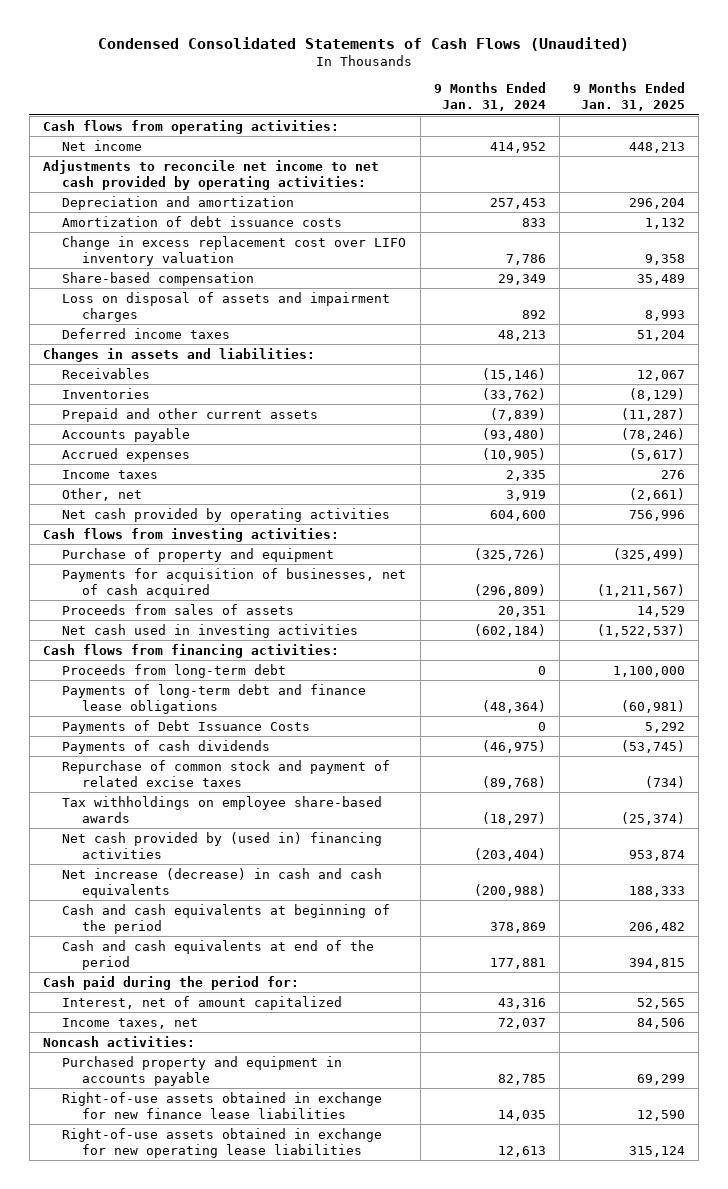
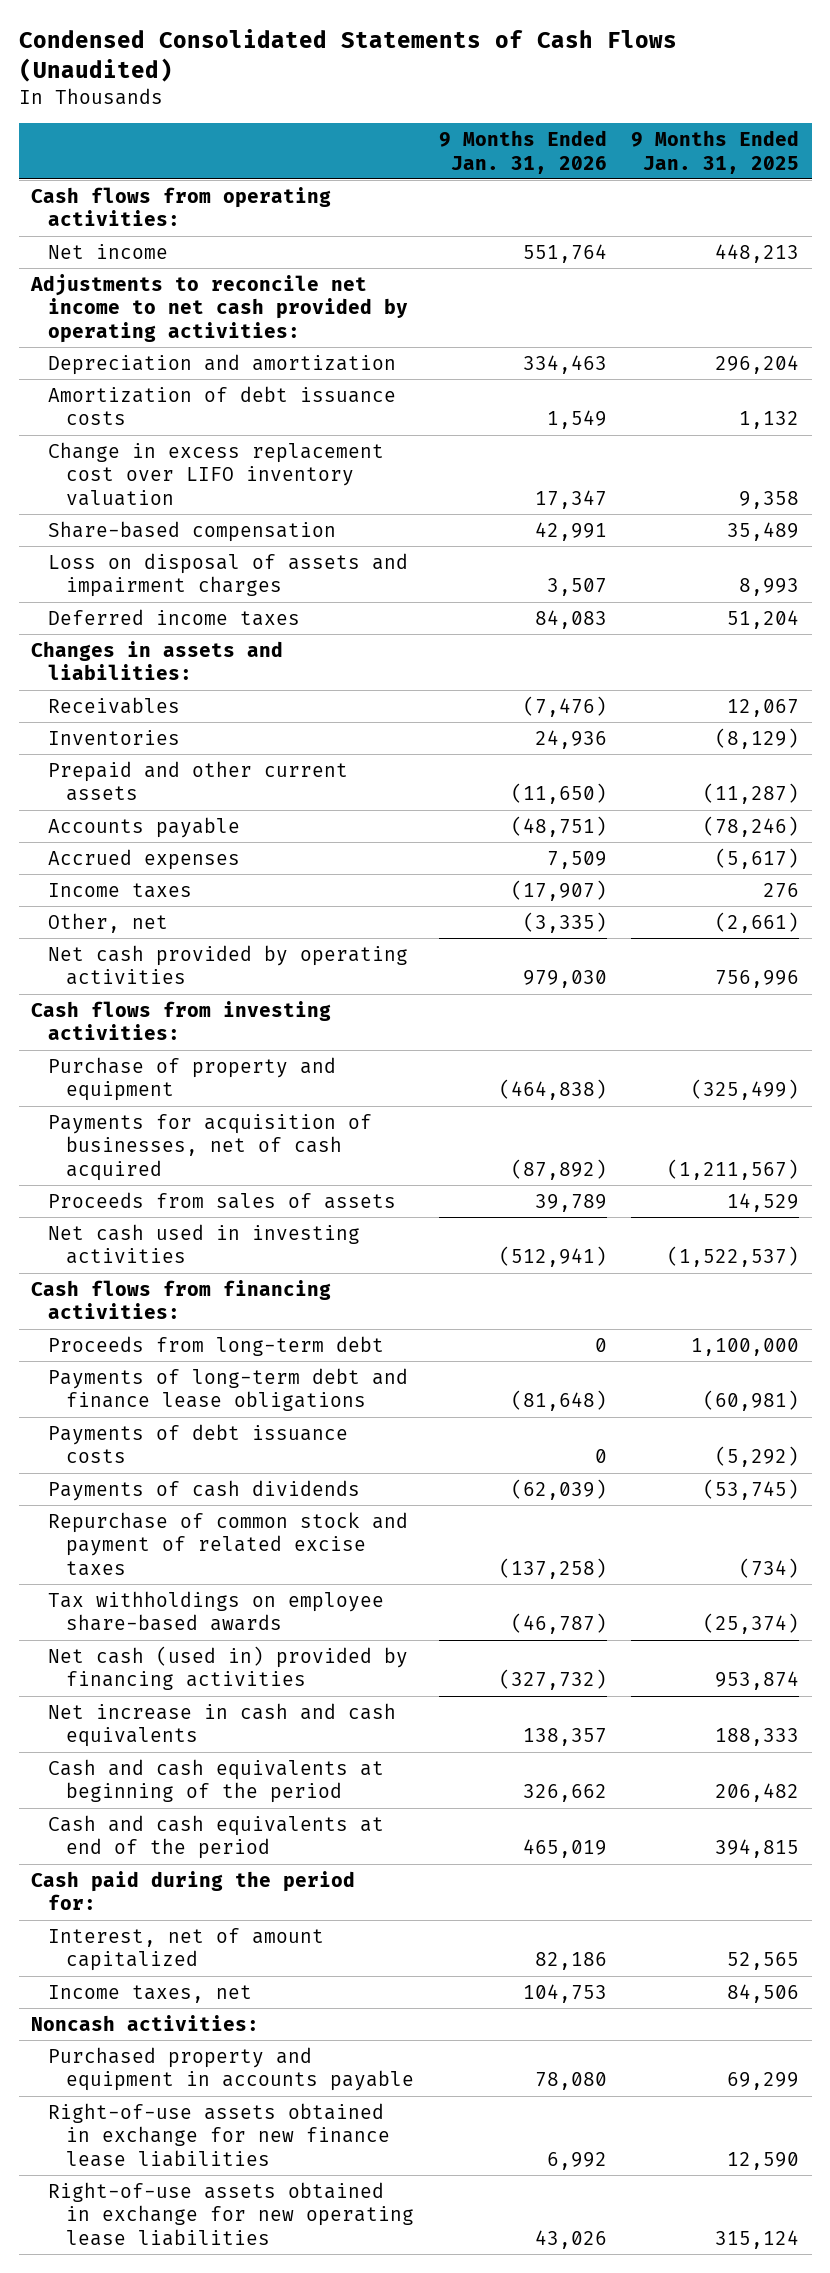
- | 9 Months Ended Jan. 31, 2024 | 9 Months Ended Jan. 31, 2025
+ | 9 Months Ended Jan. 31, 2026 | 9 Months Ended Jan. 31, 2025
- Payments of Debt Issuance Costs | 0 | 5,292
+ Payments of debt issuance costs | 0 | (5,292)
- Net cash provided by (used in) financing activities | (203,404) | 953,874
- Net increase (decrease) in cash and cash equivalents | (200,988) | 188,333
+ Net cash (used in) provided by financing activities | (327,732) | 953,874
+ Net increase in cash and cash equivalents | 138,357 | 188,333

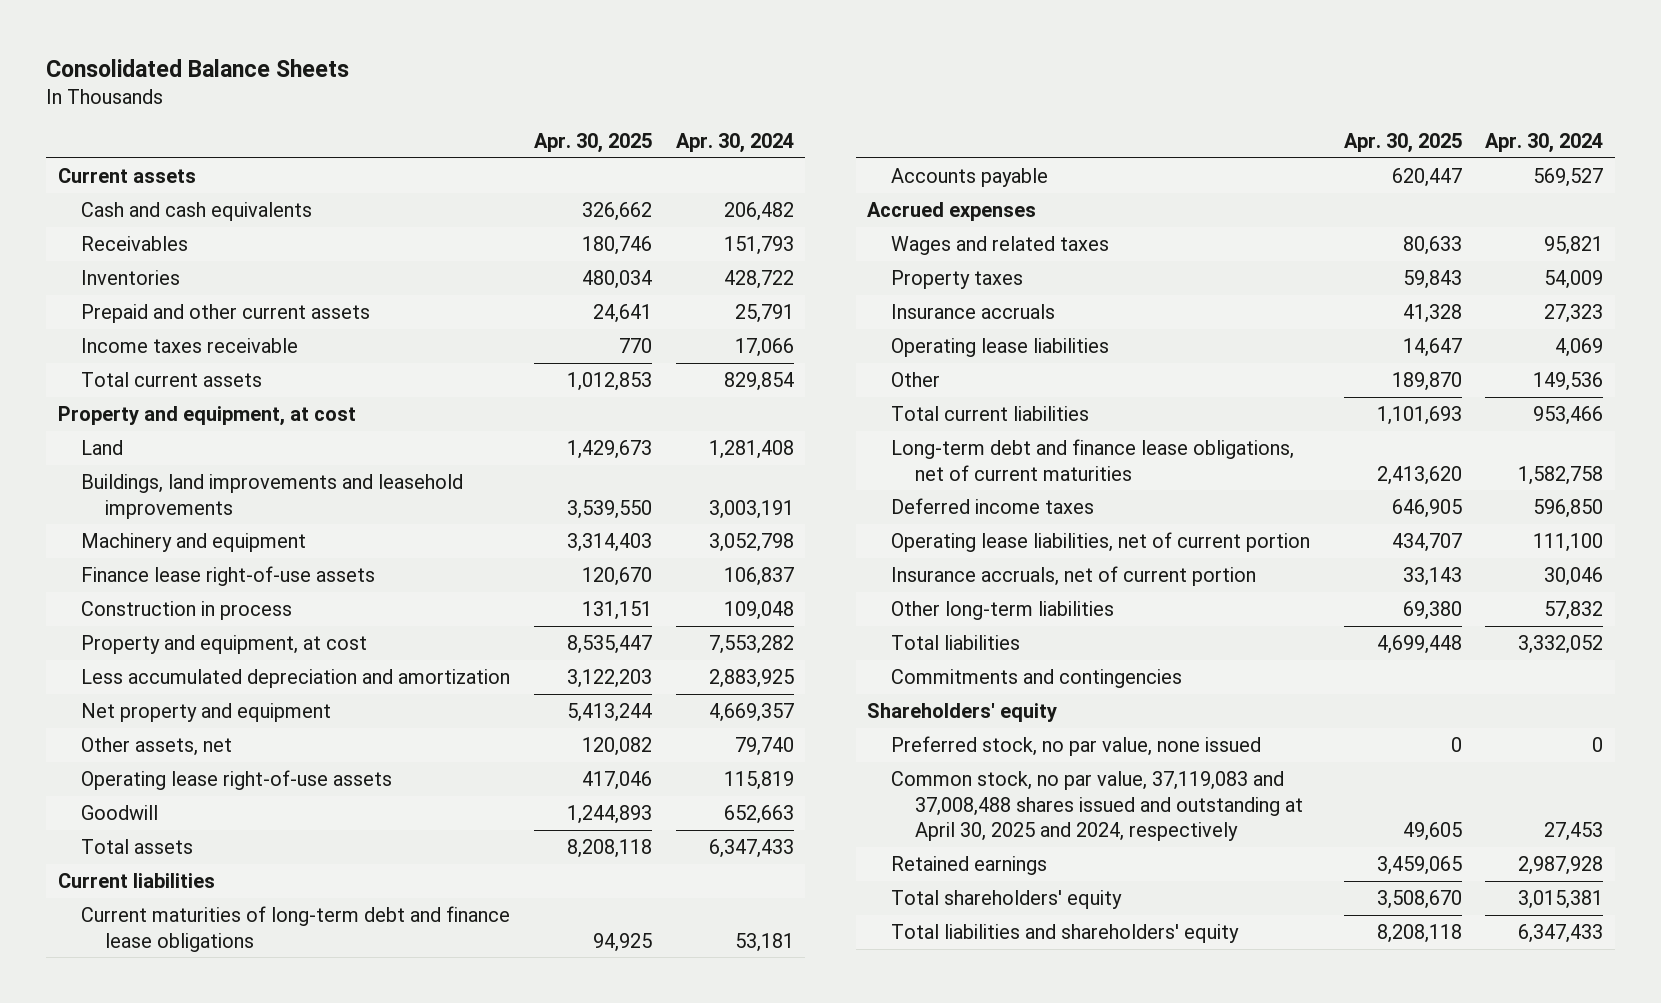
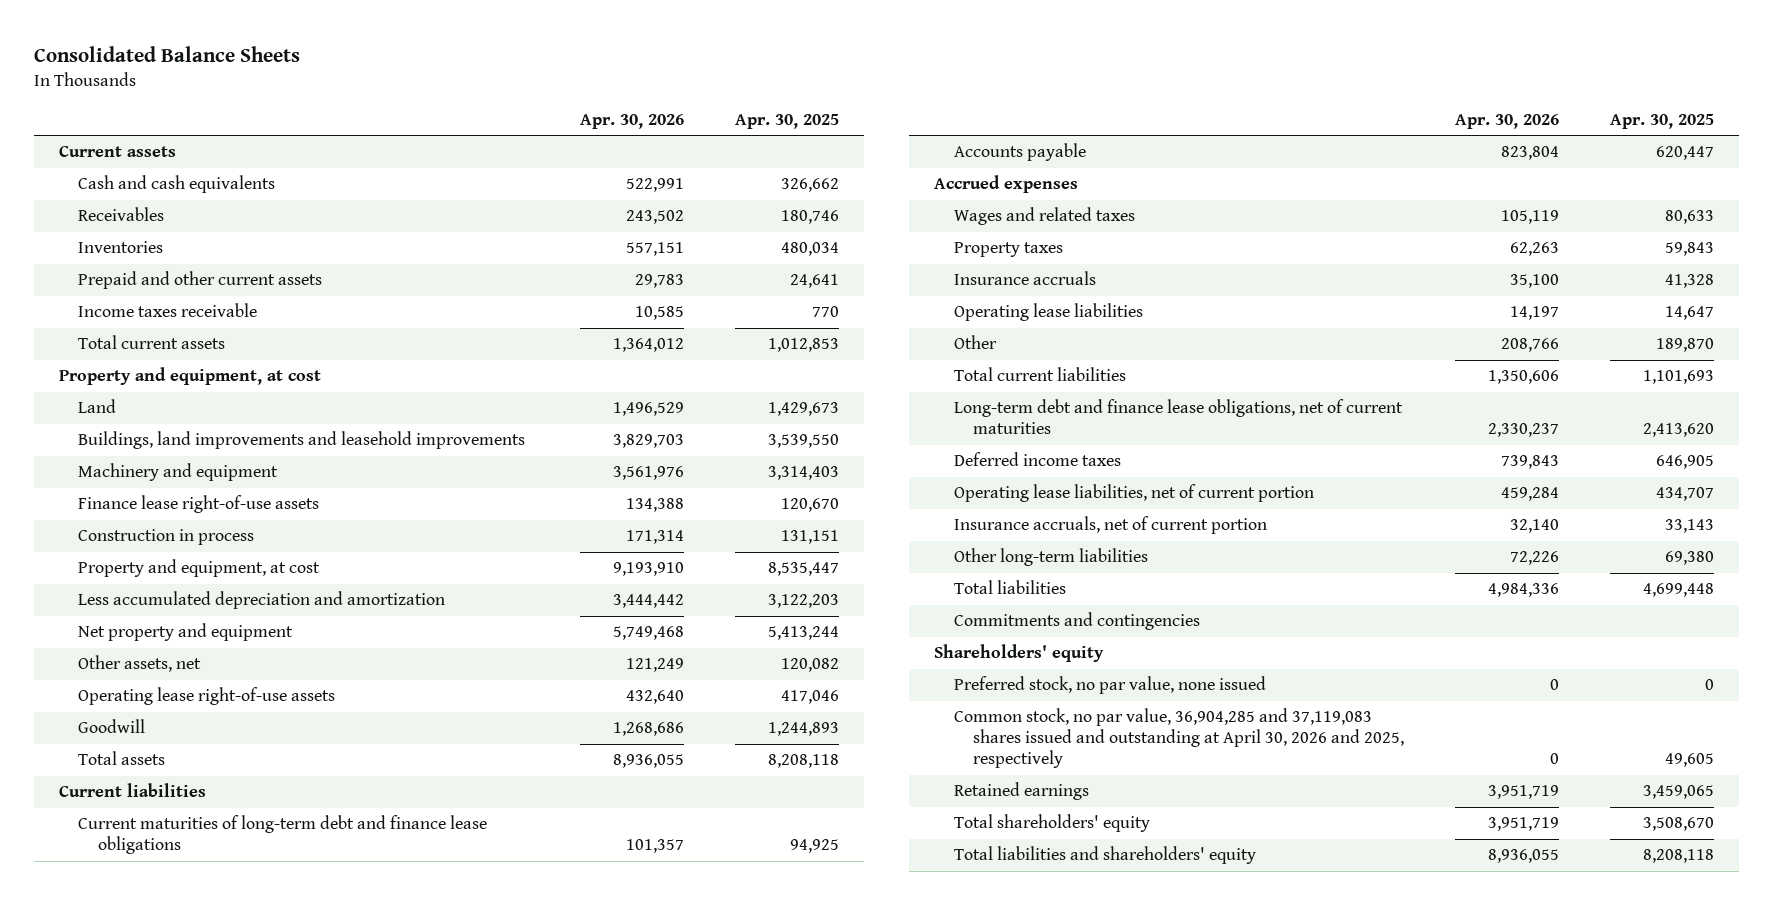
- | Apr. 30, 2025 | Apr. 30, 2024
+ | Apr. 30, 2026 | Apr. 30, 2025
- Common stock, no par value, 37,119,083 and 37,008,488 shares issued and outstanding at April 30, 2025 and 2024, respectively | 49,605 | 27,453
+ Common stock, no par value, 36,904,285 and 37,119,083 shares issued and outstanding at April 30, 2026 and 2025, respectively | 0 | 49,605

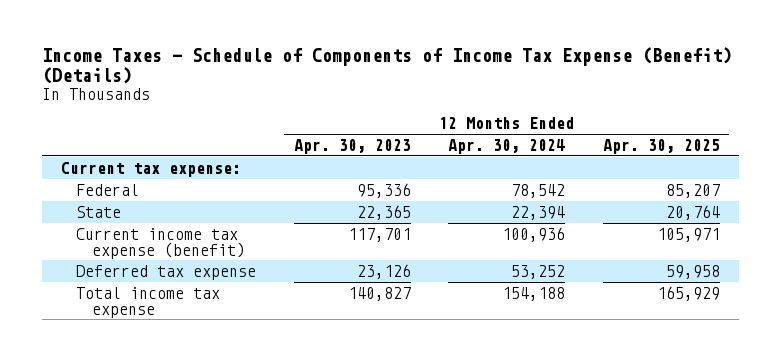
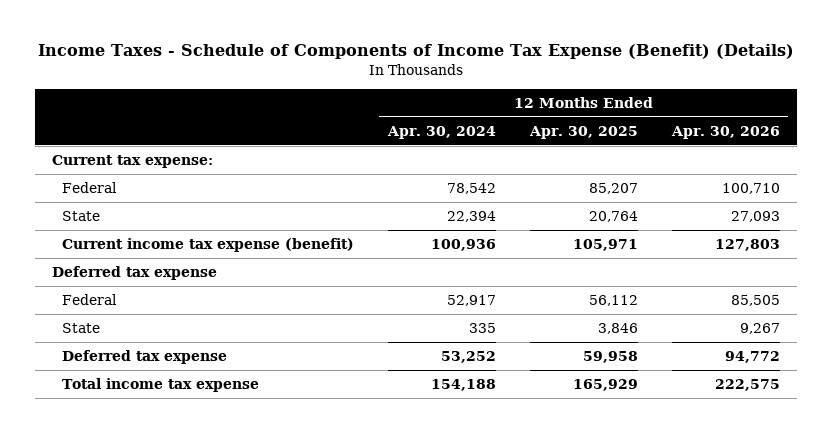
- | 12 Months Ended Apr. 30, 2023 | 12 Months Ended Apr. 30, 2024 | 12 Months Ended Apr. 30, 2025
+ | 12 Months Ended Apr. 30, 2024 | 12 Months Ended Apr. 30, 2025 | 12 Months Ended Apr. 30, 2026
+ Deferred tax expense
+ Federal | 52,917 | 56,112 | 85,505
+ State | 335 | 3,846 | 9,267

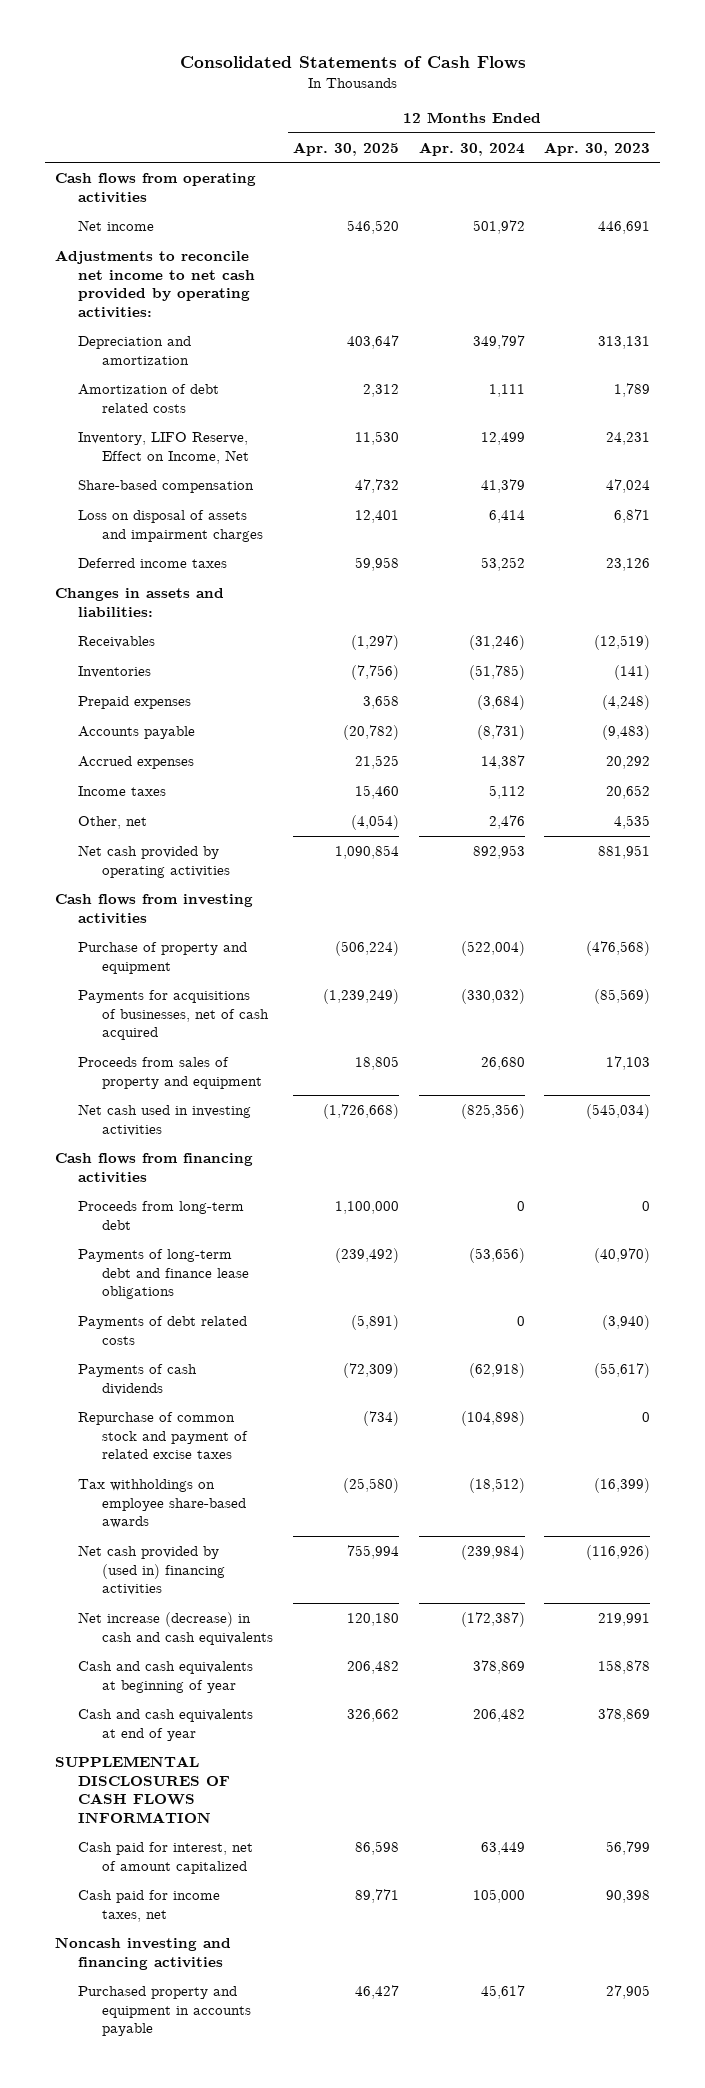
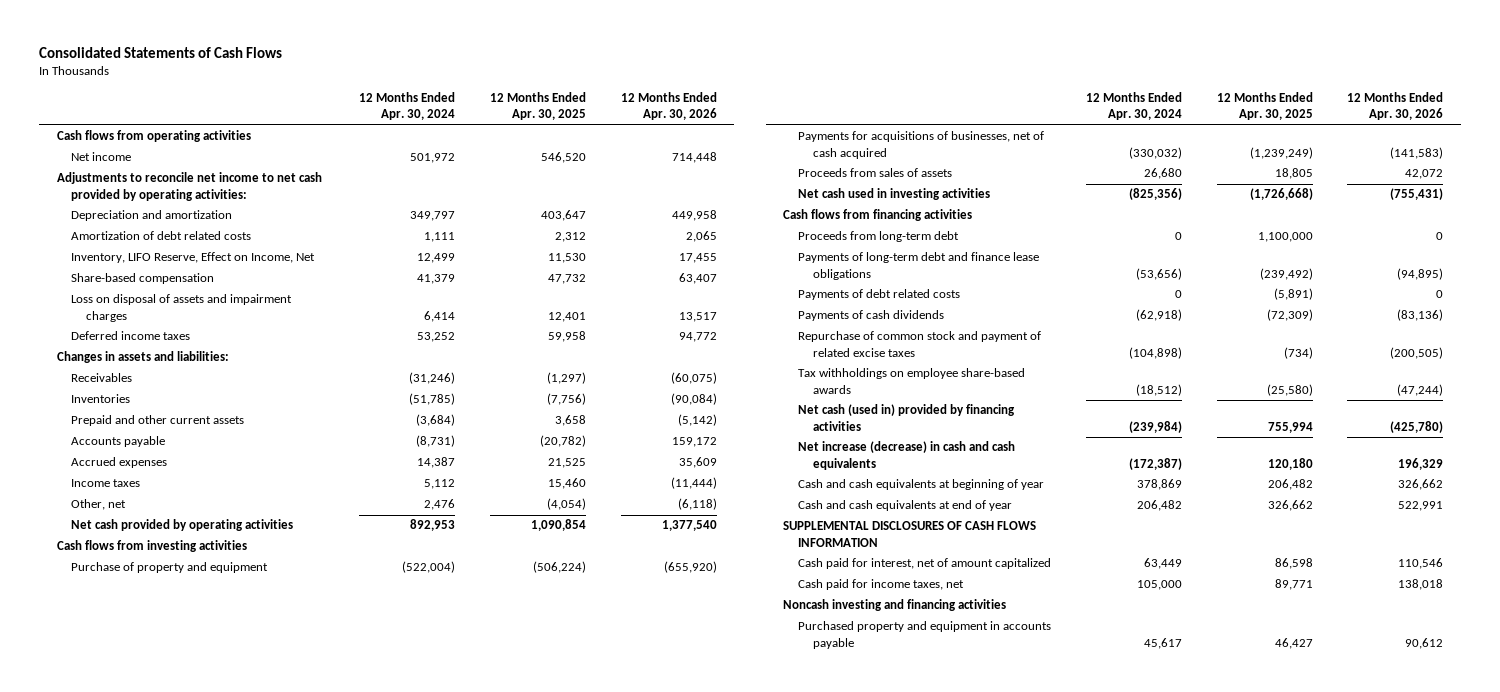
- | 12 Months Ended Apr. 30, 2025 | 12 Months Ended Apr. 30, 2024 | 12 Months Ended Apr. 30, 2023
+ | 12 Months Ended Apr. 30, 2024 | 12 Months Ended Apr. 30, 2025 | 12 Months Ended Apr. 30, 2026
- Prepaid expenses | 3,658 | (3,684) | (4,248)
+ Prepaid and other current assets | (3,684) | 3,658 | (5,142)
- Proceeds from sales of property and equipment | 18,805 | 26,680 | 17,103
+ Proceeds from sales of assets | 26,680 | 18,805 | 42,072
- Net cash provided by (used in) financing activities | 755,994 | (239,984) | (116,926)
+ Net cash (used in) provided by financing activities | (239,984) | 755,994 | (425,780)

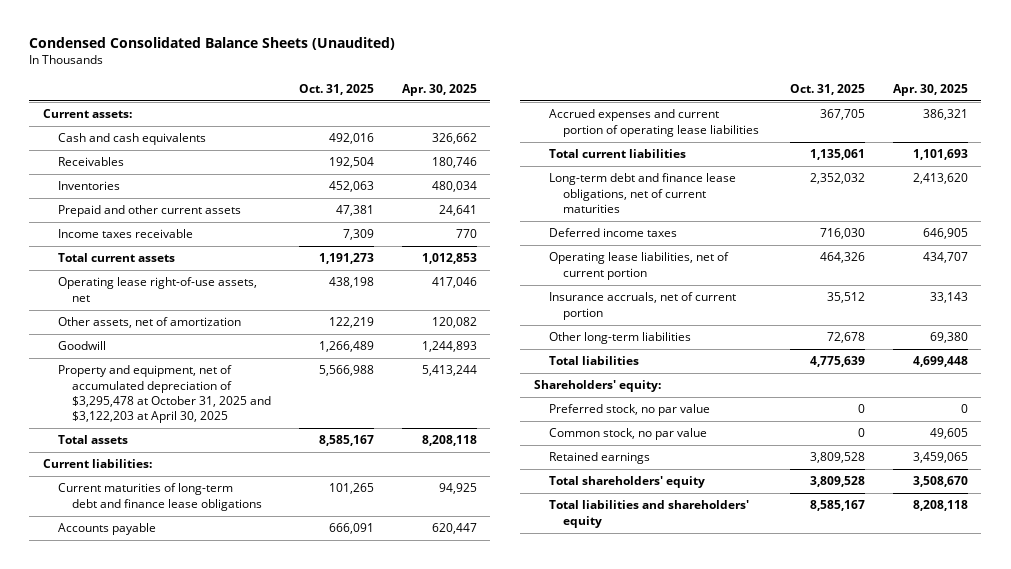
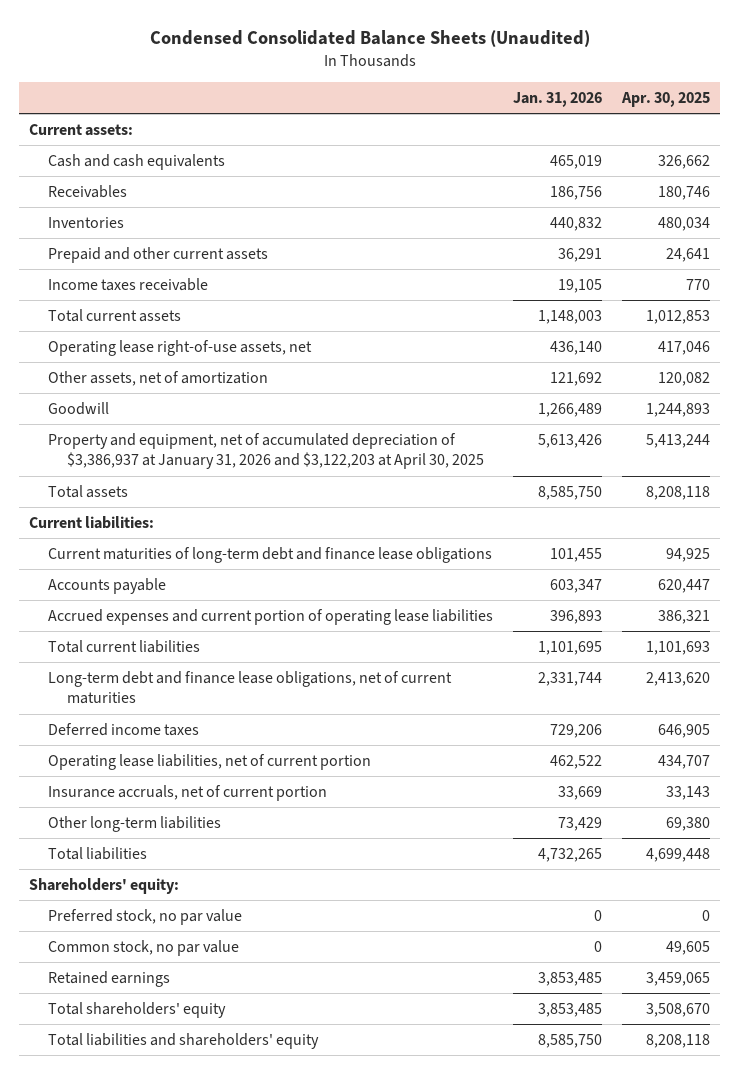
- | Oct. 31, 2025 | Apr. 30, 2025
+ | Jan. 31, 2026 | Apr. 30, 2025
- Property and equipment, net of accumulated depreciation of $3,295,478 at October 31, 2025 and $3,122,203 at April 30, 2025 | 5,566,988 | 5,413,244
+ Property and equipment, net of accumulated depreciation of $3,386,937 at January 31, 2026 and $3,122,203 at April 30, 2025 | 5,613,426 | 5,413,244

